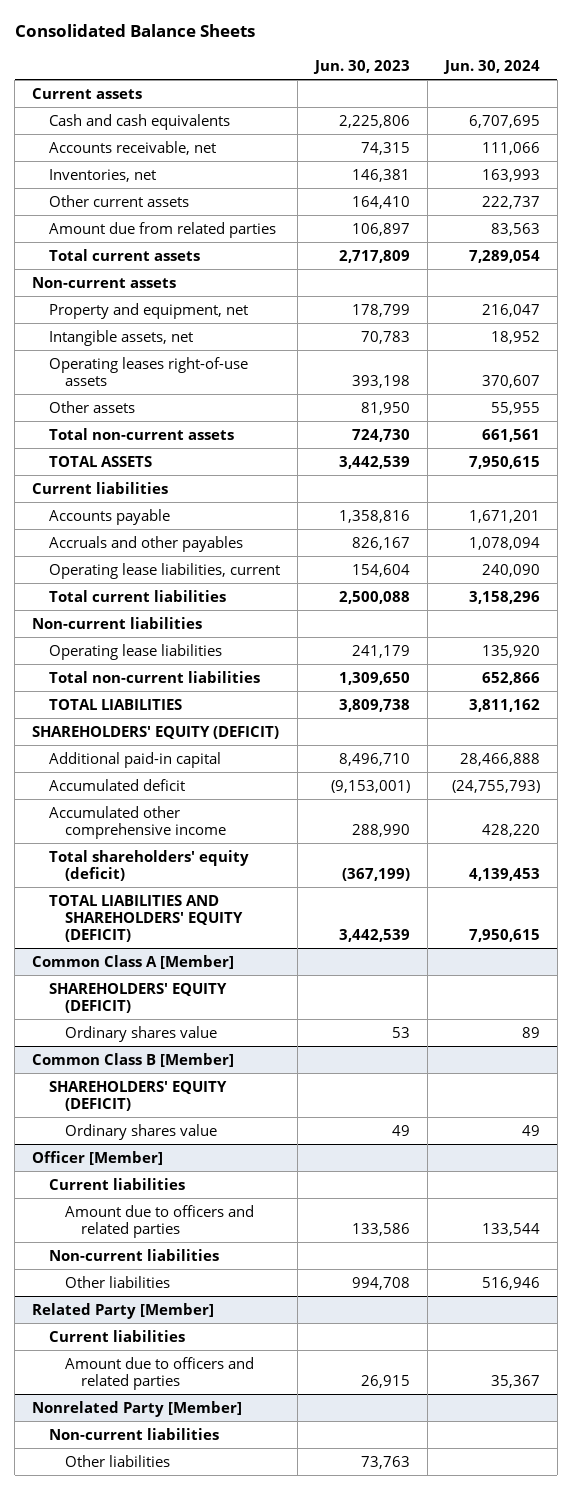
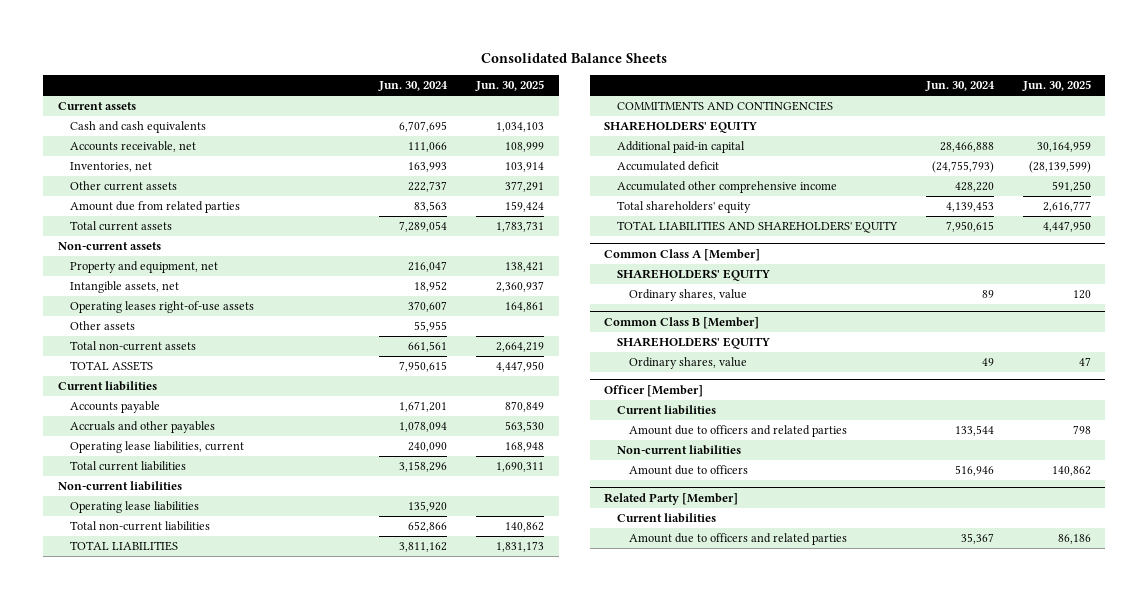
- | Jun. 30, 2023 | Jun. 30, 2024
+ | Jun. 30, 2024 | Jun. 30, 2025
- SHAREHOLDERS' EQUITY (DEFICIT)
+ COMMITMENTS AND CONTINGENCIES
+ SHAREHOLDERS' EQUITY
- Total shareholders' equity (deficit) | (367,199) | 4,139,453
- TOTAL LIABILITIES AND SHAREHOLDERS' EQUITY (DEFICIT) | 3,442,539 | 7,950,615
+ Total shareholders' equity | 4,139,453 | 2,616,777
+ TOTAL LIABILITIES AND SHAREHOLDERS' EQUITY | 7,950,615 | 4,447,950
@ Common Class A [Member]
- SHAREHOLDERS' EQUITY (DEFICIT)
- Ordinary shares value | 53 | 89
+ SHAREHOLDERS' EQUITY
+ Ordinary shares, value | 89 | 120
@ Common Class B [Member]
- SHAREHOLDERS' EQUITY (DEFICIT)
- Ordinary shares value | 49 | 49
+ SHAREHOLDERS' EQUITY
+ Ordinary shares, value | 49 | 47
@ Officer [Member]
- Other liabilities | 994,708 | 516,946
+ Amount due to officers | 516,946 | 140,862
- Nonrelated Party [Member]
- Non-current liabilities
- Other liabilities | 73,763 |

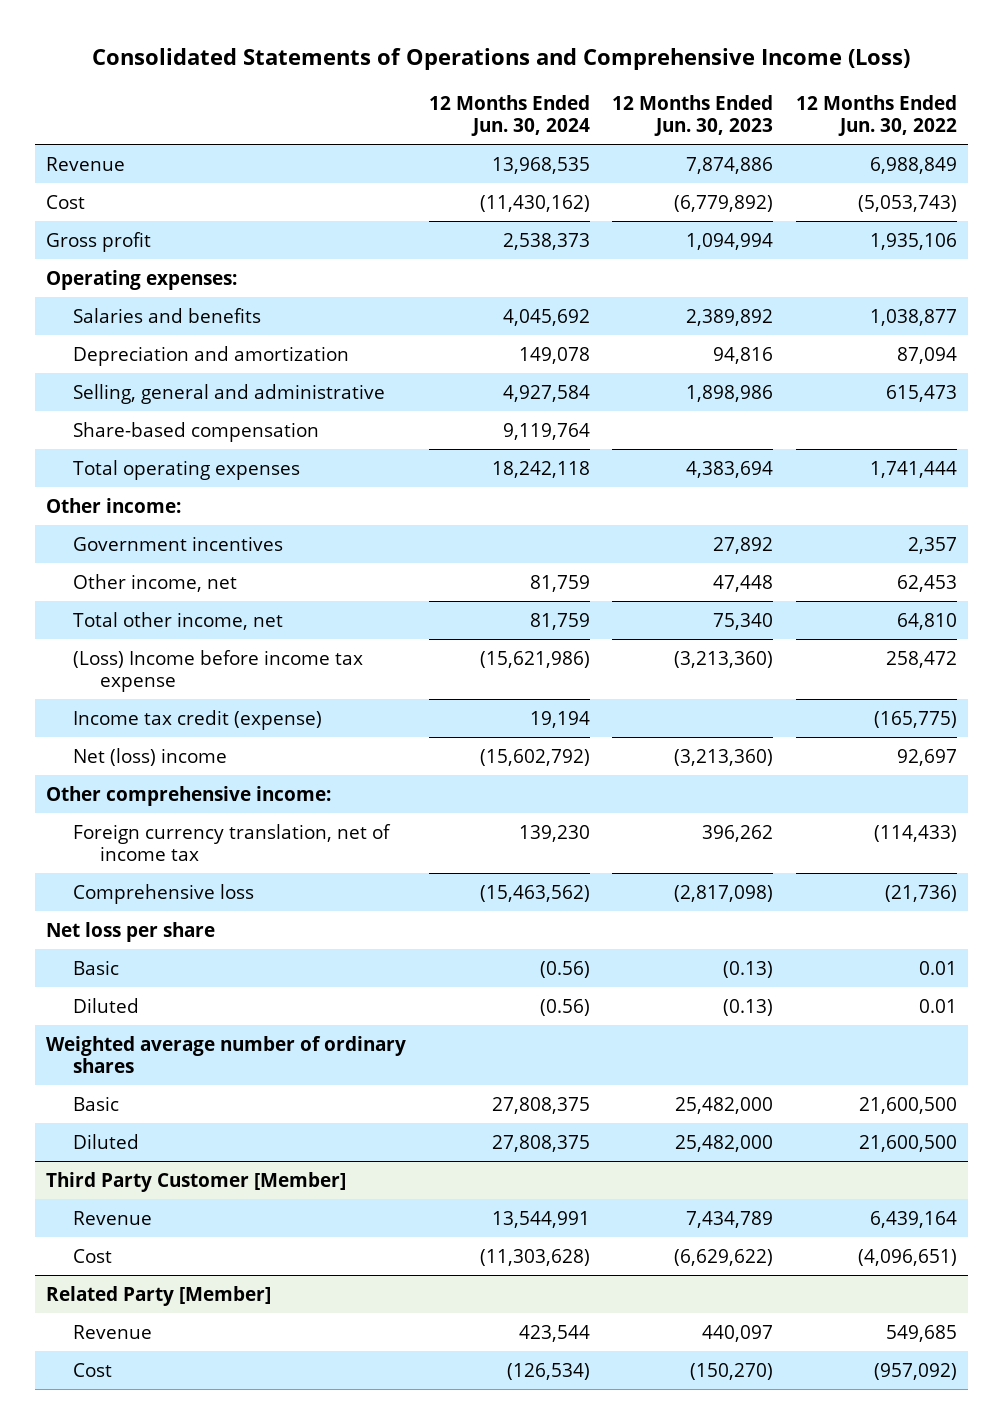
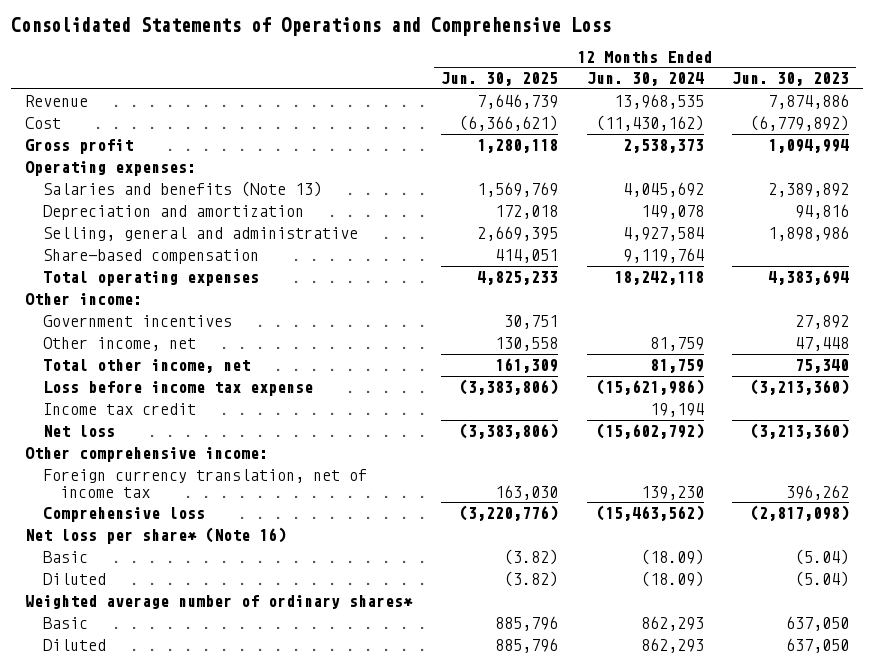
- Consolidated Statements of Operations and Comprehensive Income (Loss)
+ Consolidated Statements of Operations and Comprehensive Loss
- | 12 Months Ended Jun. 30, 2024 | 12 Months Ended Jun. 30, 2023 | 12 Months Ended Jun. 30, 2022
+ | 12 Months Ended Jun. 30, 2025 | 12 Months Ended Jun. 30, 2024 | 12 Months Ended Jun. 30, 2023
- Salaries and benefits | 4,045,692 | 2,389,892 | 1,038,877
+ Salaries and benefits (Note 13) | 1,569,769 | 4,045,692 | 2,389,892
- (Loss) Income before income tax expense | (15,621,986) | (3,213,360) | 258,472
- Income tax credit (expense) | 19,194 | | (165,775)
- Net (loss) income | (15,602,792) | (3,213,360) | 92,697
+ Loss before income tax expense | (3,383,806) | (15,621,986) | (3,213,360)
+ Income tax credit | | 19,194 |
+ Net loss | (3,383,806) | (15,602,792) | (3,213,360)
- Net loss per share
- Basic | (0.56) | (0.13) | 0.01
- Diluted | (0.56) | (0.13) | 0.01
- Weighted average number of ordinary shares
- Basic | 27,808,375 | 25,482,000 | 21,600,500
- Diluted | 27,808,375 | 25,482,000 | 21,600,500
- Third Party Customer [Member]
- Revenue | 13,544,991 | 7,434,789 | 6,439,164
- Cost | (11,303,628) | (6,629,622) | (4,096,651)
- Related Party [Member]
- Revenue | 423,544 | 440,097 | 549,685
- Cost | (126,534) | (150,270) | (957,092)
+ Net loss per share* (Note 16)
+ Basic | (3.82) | (18.09) | (5.04)
+ Diluted | (3.82) | (18.09) | (5.04)
+ Weighted average number of ordinary shares*
+ Basic | 885,796 | 862,293 | 637,050
+ Diluted | 885,796 | 862,293 | 637,050

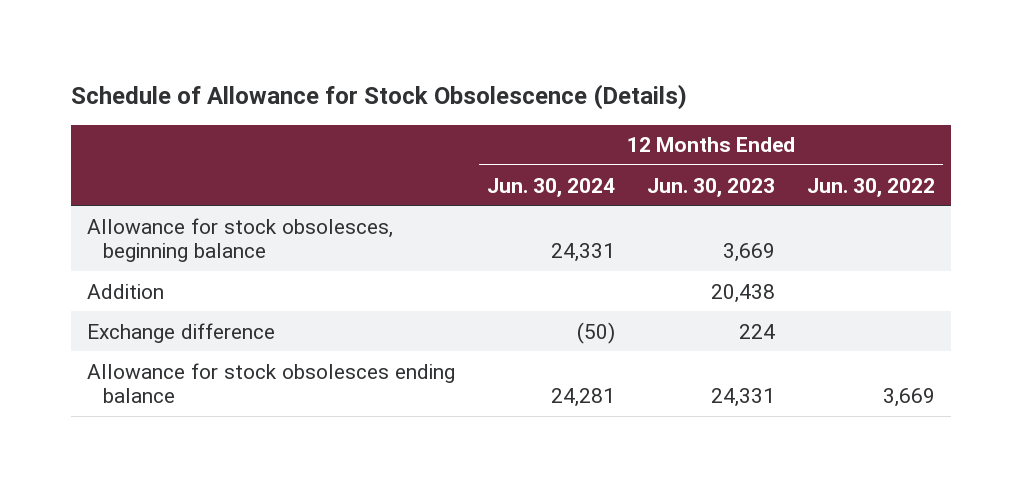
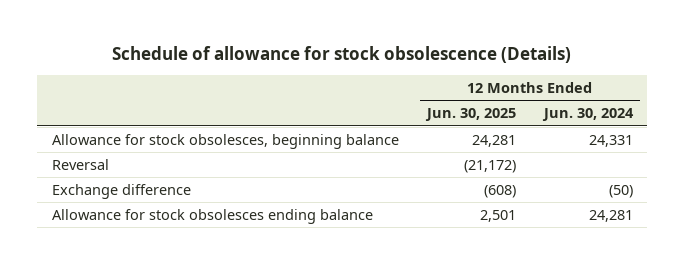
- Schedule of Allowance for Stock Obsolescence (Details)
+ Schedule of allowance for stock obsolescence (Details)
- | 12 Months Ended Jun. 30, 2024 | 12 Months Ended Jun. 30, 2023 | 12 Months Ended Jun. 30, 2022
+ | 12 Months Ended Jun. 30, 2025 | 12 Months Ended Jun. 30, 2024
- Addition | | 20,438 |
+ Reversal | (21,172) |

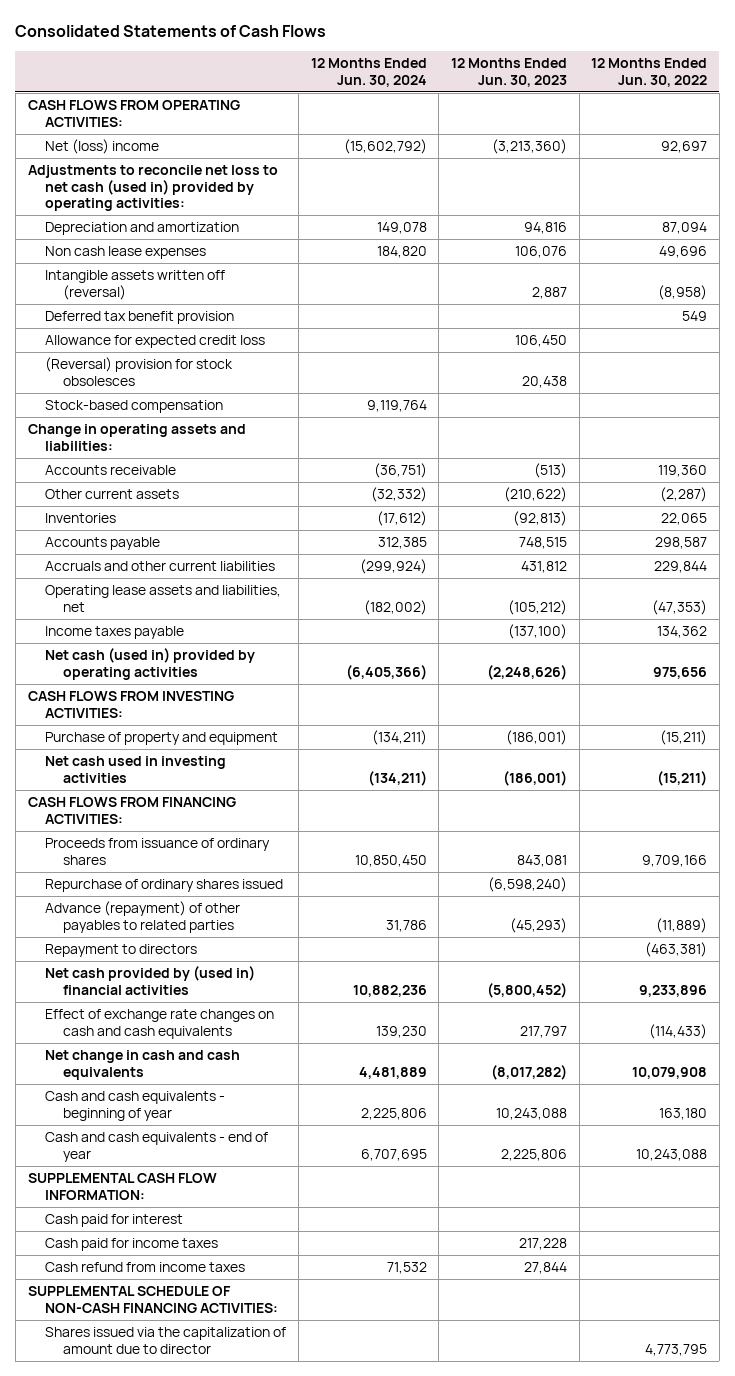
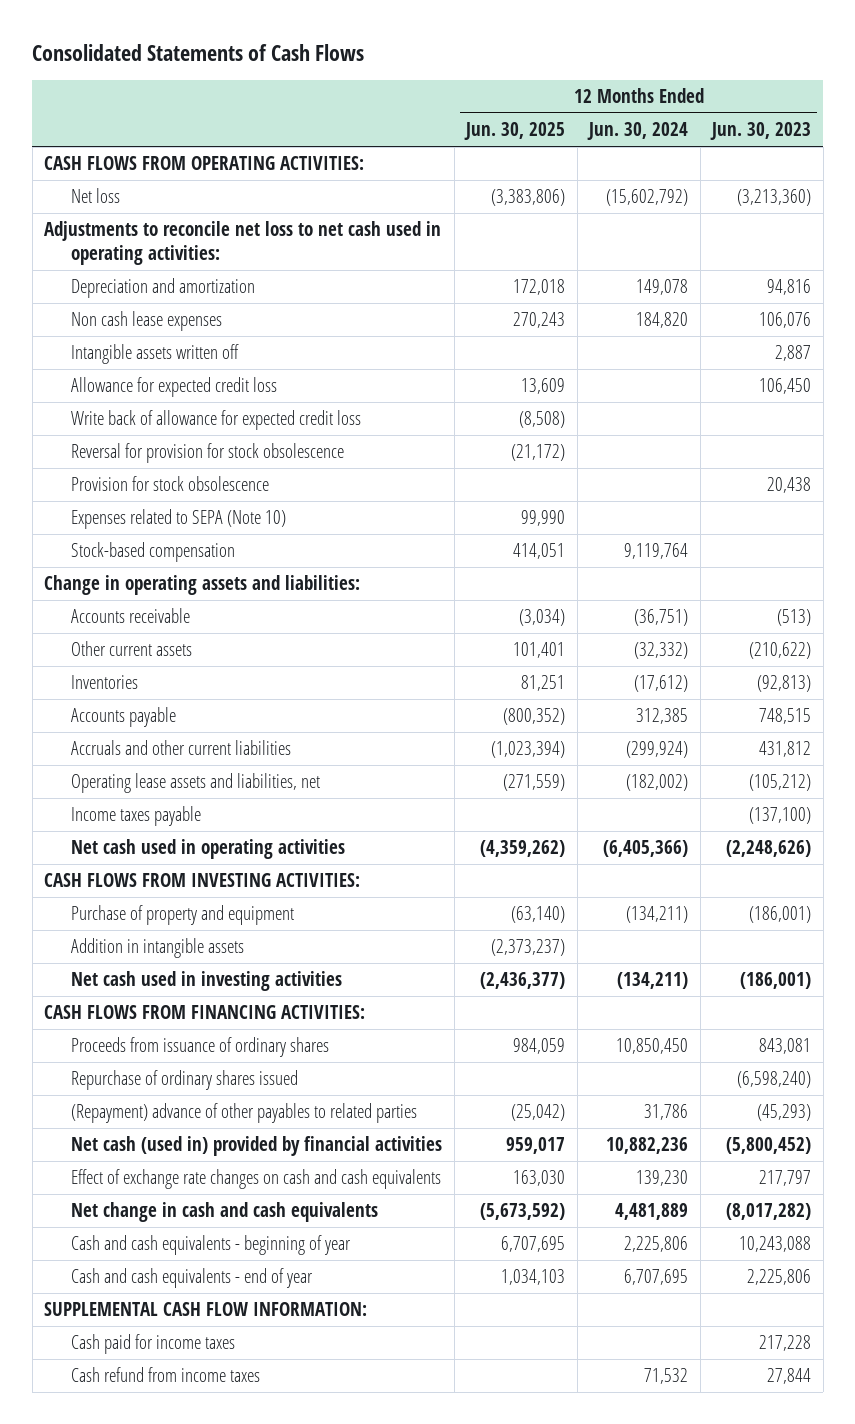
- | 12 Months Ended Jun. 30, 2024 | 12 Months Ended Jun. 30, 2023 | 12 Months Ended Jun. 30, 2022
+ | 12 Months Ended Jun. 30, 2025 | 12 Months Ended Jun. 30, 2024 | 12 Months Ended Jun. 30, 2023
- Net (loss) income | (15,602,792) | (3,213,360) | 92,697
- Adjustments to reconcile net loss to net cash (used in) provided by operating activities:
+ Net loss | (3,383,806) | (15,602,792) | (3,213,360)
+ Adjustments to reconcile net loss to net cash used in operating activities:
- Intangible assets written off (reversal) | | 2,887 | (8,958)
- Deferred tax benefit provision | | | 549
+ Intangible assets written off | | | 2,887
- (Reversal) provision for stock obsolesces | | 20,438 |
+ Write back of allowance for expected credit loss | (8,508) | |
+ Reversal for provision for stock obsolescence | (21,172) | |
+ Provision for stock obsolescence | | | 20,438
+ Expenses related to SEPA (Note 10) | 99,990 | |
- Net cash (used in) provided by operating activities | (6,405,366) | (2,248,626) | 975,656
+ Net cash used in operating activities | (4,359,262) | (6,405,366) | (2,248,626)
+ Addition in intangible assets | (2,373,237) | |
- Advance (repayment) of other payables to related parties | 31,786 | (45,293) | (11,889)
- Repayment to directors | | | (463,381)
- Net cash provided by (used in) financial activities | 10,882,236 | (5,800,452) | 9,233,896
+ (Repayment) advance of other payables to related parties | (25,042) | 31,786 | (45,293)
+ Net cash (used in) provided by financial activities | 959,017 | 10,882,236 | (5,800,452)
- Cash paid for interest
- SUPPLEMENTAL SCHEDULE OF NON-CASH FINANCING ACTIVITIES:
- Shares issued via the capitalization of amount due to director | | | 4,773,795

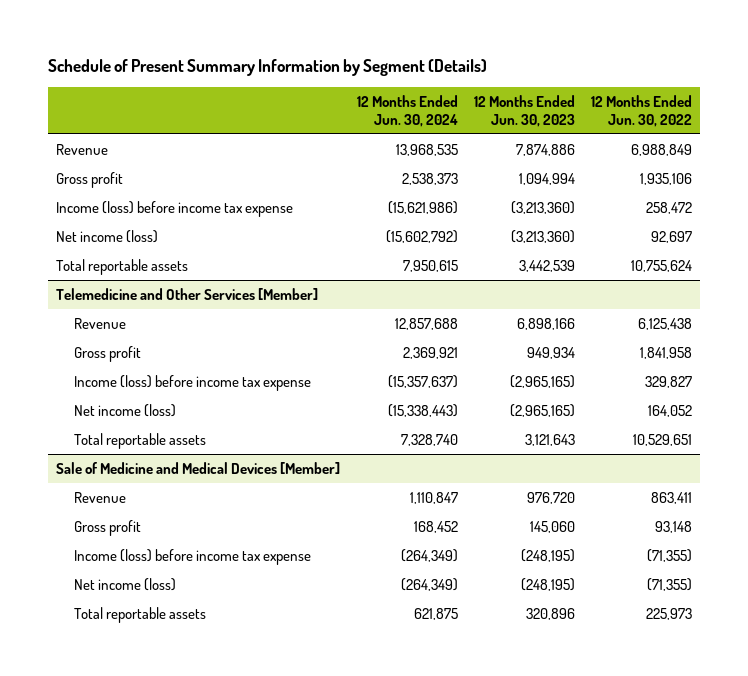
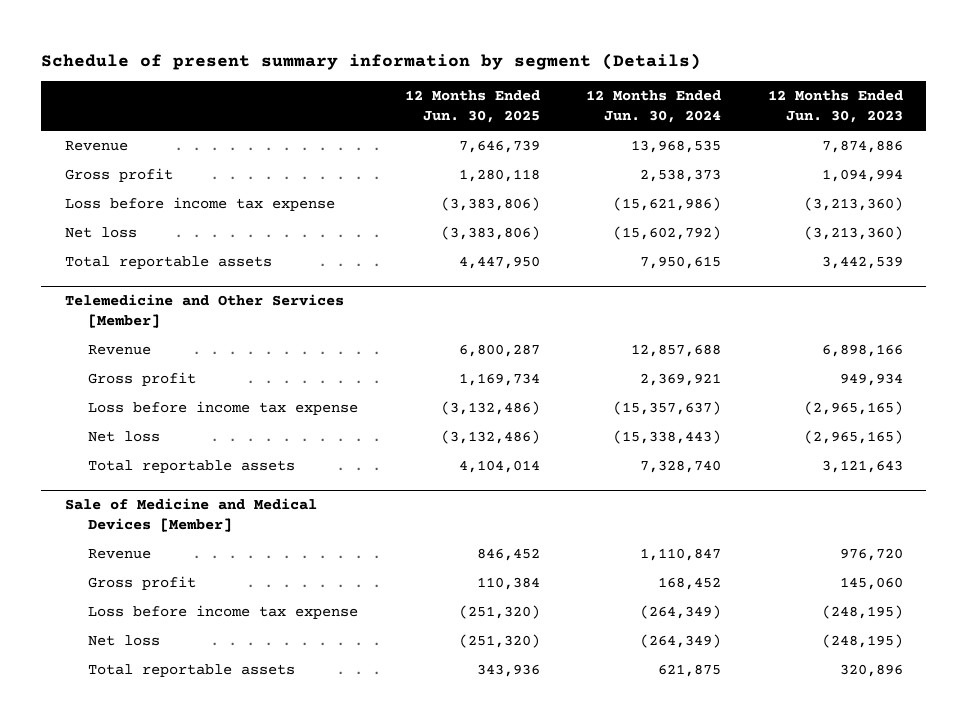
- Schedule of Present Summary Information by Segment (Details)
+ Schedule of present summary information by segment (Details)
- | 12 Months Ended Jun. 30, 2024 | 12 Months Ended Jun. 30, 2023 | 12 Months Ended Jun. 30, 2022
+ | 12 Months Ended Jun. 30, 2025 | 12 Months Ended Jun. 30, 2024 | 12 Months Ended Jun. 30, 2023
- Income (loss) before income tax expense | (15,621,986) | (3,213,360) | 258,472
- Net income (loss) | (15,602,792) | (3,213,360) | 92,697
+ Loss before income tax expense | (3,383,806) | (15,621,986) | (3,213,360)
+ Net loss | (3,383,806) | (15,602,792) | (3,213,360)
@ Telemedicine and Other Services [Member]
- Income (loss) before income tax expense | (15,357,637) | (2,965,165) | 329,827
- Net income (loss) | (15,338,443) | (2,965,165) | 164,052
+ Loss before income tax expense | (3,132,486) | (15,357,637) | (2,965,165)
+ Net loss | (3,132,486) | (15,338,443) | (2,965,165)
@ Sale of Medicine and Medical Devices [Member]
- Income (loss) before income tax expense | (264,349) | (248,195) | (71,355)
- Net income (loss) | (264,349) | (248,195) | (71,355)
+ Loss before income tax expense | (251,320) | (264,349) | (248,195)
+ Net loss | (251,320) | (264,349) | (248,195)

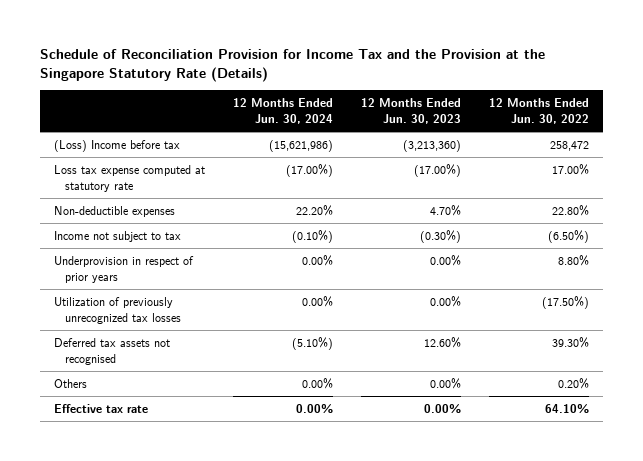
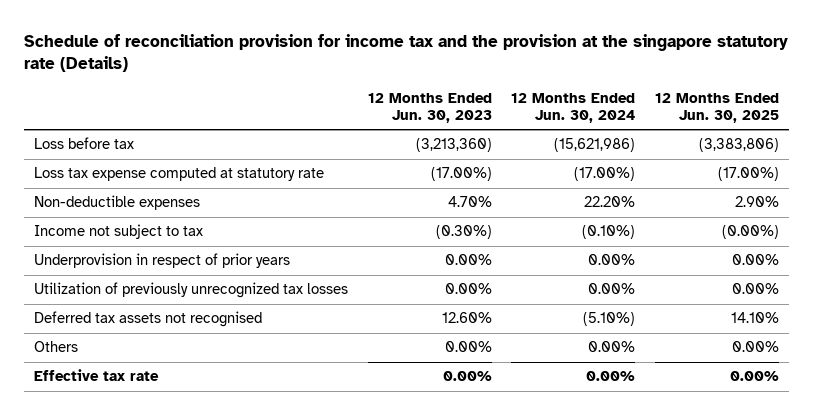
- Schedule of Reconciliation Provision for Income Tax and the Provision at the Singapore Statutory Rate (Details)
+ Schedule of reconciliation provision for income tax and the provision at the singapore statutory rate (Details)
- | 12 Months Ended Jun. 30, 2024 | 12 Months Ended Jun. 30, 2023 | 12 Months Ended Jun. 30, 2022
+ | 12 Months Ended Jun. 30, 2023 | 12 Months Ended Jun. 30, 2024 | 12 Months Ended Jun. 30, 2025
- (Loss) Income before tax | (15,621,986) | (3,213,360) | 258,472
+ Loss before tax | (3,213,360) | (15,621,986) | (3,383,806)

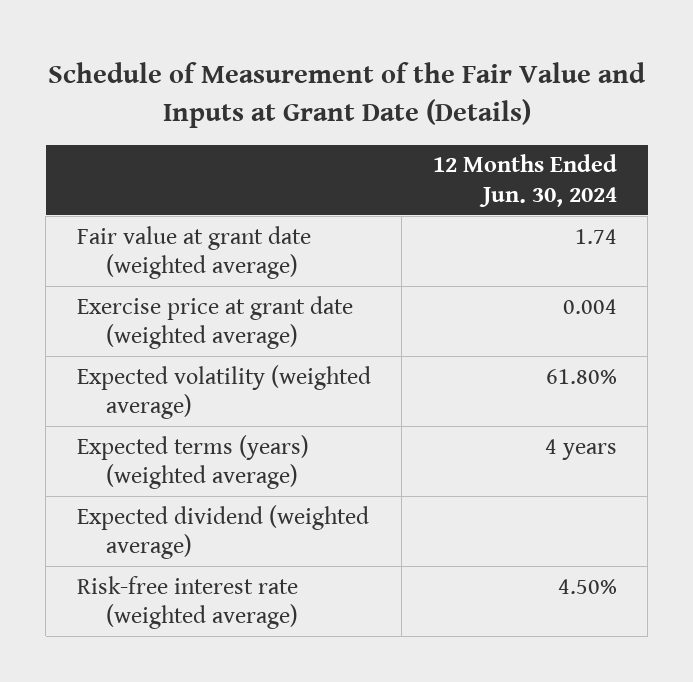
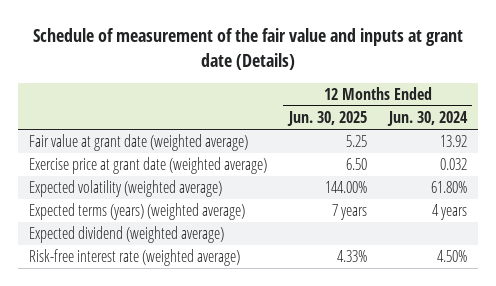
- Schedule of Measurement of the Fair Value and Inputs at Grant Date (Details)
+ Schedule of measurement of the fair value and inputs at grant date (Details)
- | 12 Months Ended Jun. 30, 2024
+ | 12 Months Ended Jun. 30, 2025 | 12 Months Ended Jun. 30, 2024
- Fair value at grant date (weighted average) | 1.74
- Exercise price at grant date (weighted average) | 0.004
+ Fair value at grant date (weighted average) | 5.25 | 13.92
+ Exercise price at grant date (weighted average) | 6.50 | 0.032

